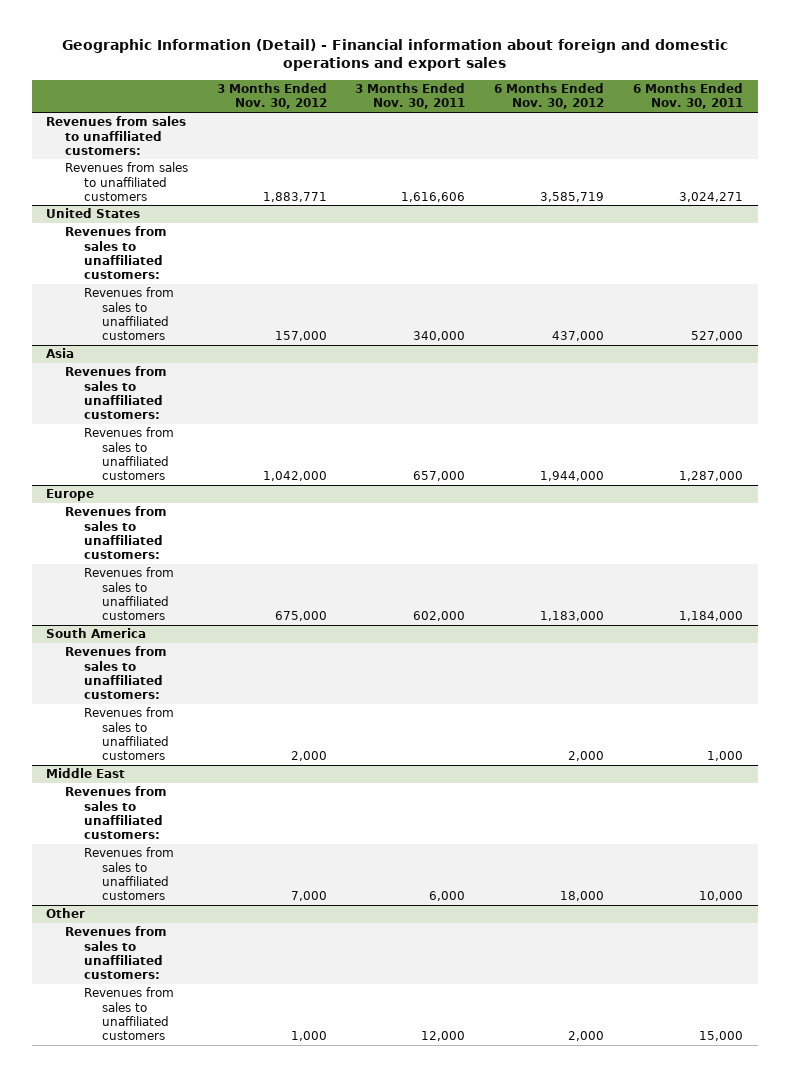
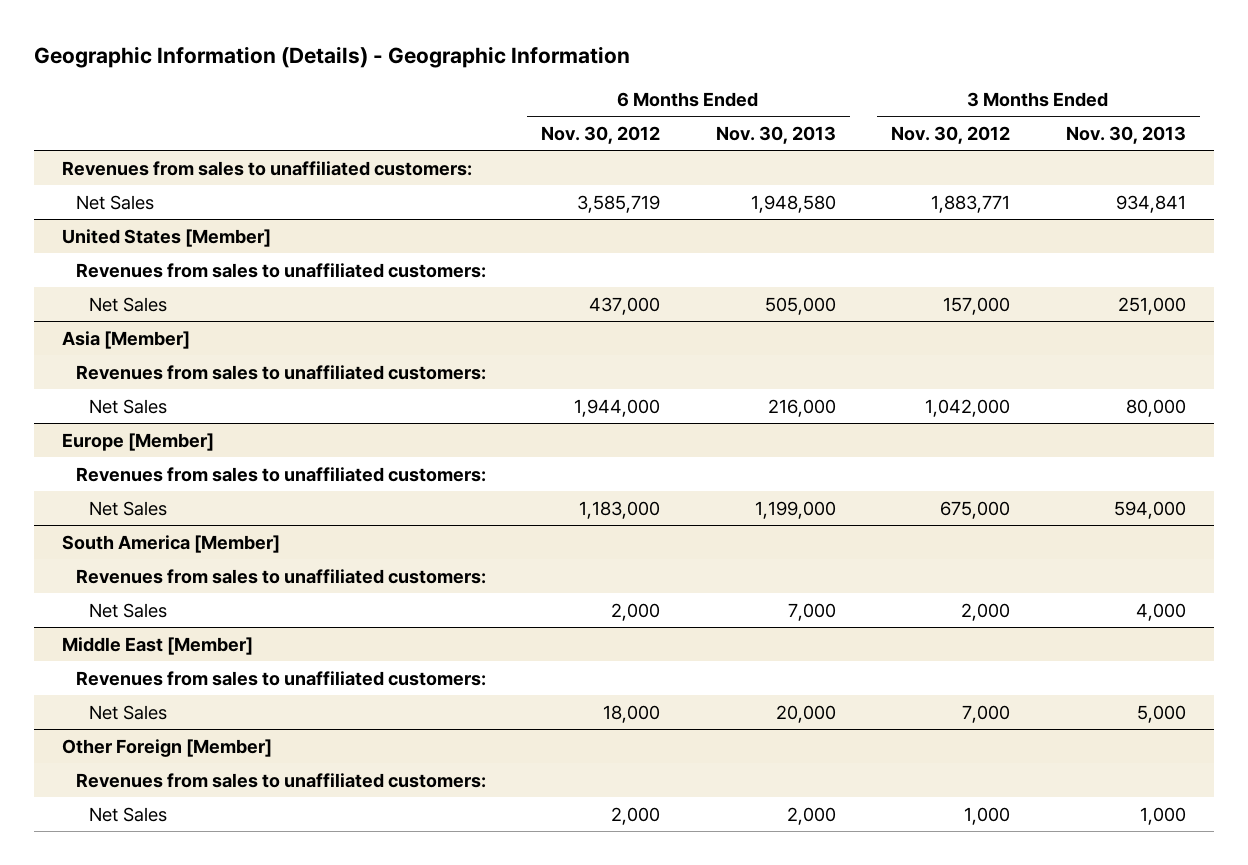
- Geographic Information (Detail) - Financial information about foreign and domestic operations and export sales
+ Geographic Information (Details) - Geographic Information
- | 3 Months Ended Nov. 30, 2012 | 3 Months Ended Nov. 30, 2011 | 6 Months Ended Nov. 30, 2012 | 6 Months Ended Nov. 30, 2011
+ | 6 Months Ended Nov. 30, 2012 | 6 Months Ended Nov. 30, 2013 | 3 Months Ended Nov. 30, 2012 | 3 Months Ended Nov. 30, 2013
- Revenues from sales to unaffiliated customers | 1,883,771 | 1,616,606 | 3,585,719 | 3,024,271
- United States
+ Net Sales | 3,585,719 | 1,948,580 | 1,883,771 | 934,841
+ United States [Member]
- Revenues from sales to unaffiliated customers | 157,000 | 340,000 | 437,000 | 527,000
- Asia
+ Net Sales | 437,000 | 505,000 | 157,000 | 251,000
+ Asia [Member]
- Revenues from sales to unaffiliated customers | 1,042,000 | 657,000 | 1,944,000 | 1,287,000
- Europe
+ Net Sales | 1,944,000 | 216,000 | 1,042,000 | 80,000
+ Europe [Member]
- Revenues from sales to unaffiliated customers | 675,000 | 602,000 | 1,183,000 | 1,184,000
- South America
+ Net Sales | 1,183,000 | 1,199,000 | 675,000 | 594,000
+ South America [Member]
- Revenues from sales to unaffiliated customers | 2,000 | | 2,000 | 1,000
- Middle East
+ Net Sales | 2,000 | 7,000 | 2,000 | 4,000
+ Middle East [Member]
- Revenues from sales to unaffiliated customers | 7,000 | 6,000 | 18,000 | 10,000
- Other
+ Net Sales | 18,000 | 20,000 | 7,000 | 5,000
+ Other Foreign [Member]
- Revenues from sales to unaffiliated customers | 1,000 | 12,000 | 2,000 | 15,000
+ Net Sales | 2,000 | 2,000 | 1,000 | 1,000

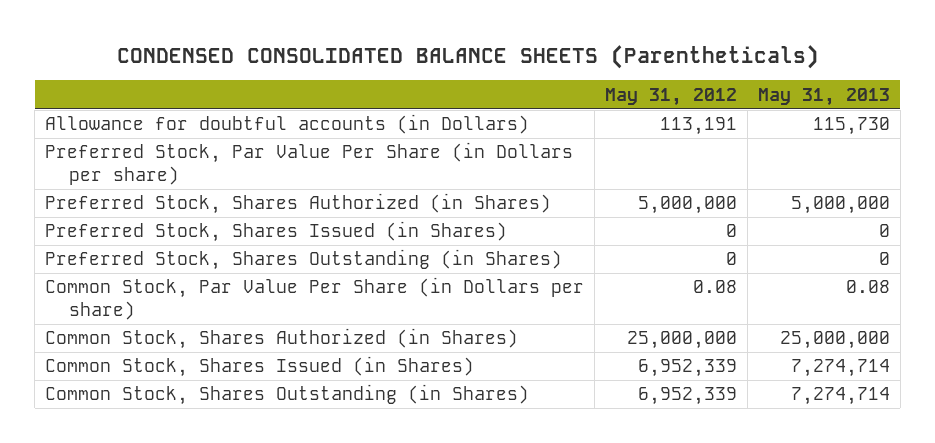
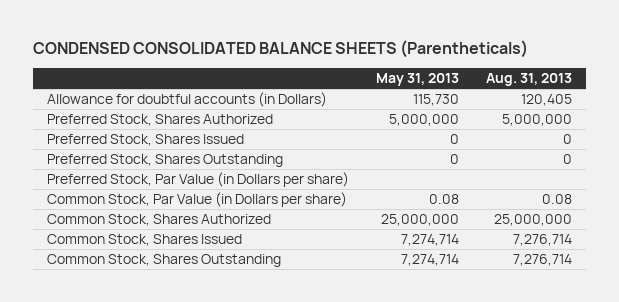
- | May 31, 2012 | May 31, 2013
+ | May 31, 2013 | Aug. 31, 2013
- Preferred Stock, Par Value Per Share (in Dollars per share)
- Preferred Stock, Shares Authorized (in Shares) | 5,000,000 | 5,000,000
- Preferred Stock, Shares Issued (in Shares) | 0 | 0
- Preferred Stock, Shares Outstanding (in Shares) | 0 | 0
- Common Stock, Par Value Per Share (in Dollars per share) | 0.08 | 0.08
- Common Stock, Shares Authorized (in Shares) | 25,000,000 | 25,000,000
- Common Stock, Shares Issued (in Shares) | 6,952,339 | 7,274,714
- Common Stock, Shares Outstanding (in Shares) | 6,952,339 | 7,274,714
+ Preferred Stock, Shares Authorized | 5,000,000 | 5,000,000
+ Preferred Stock, Shares Issued | 0 | 0
+ Preferred Stock, Shares Outstanding | 0 | 0
+ Preferred Stock, Par Value (in Dollars per share)
+ Common Stock, Par Value (in Dollars per share) | 0.08 | 0.08
+ Common Stock, Shares Authorized | 25,000,000 | 25,000,000
+ Common Stock, Shares Issued | 7,274,714 | 7,276,714
+ Common Stock, Shares Outstanding | 7,274,714 | 7,276,714

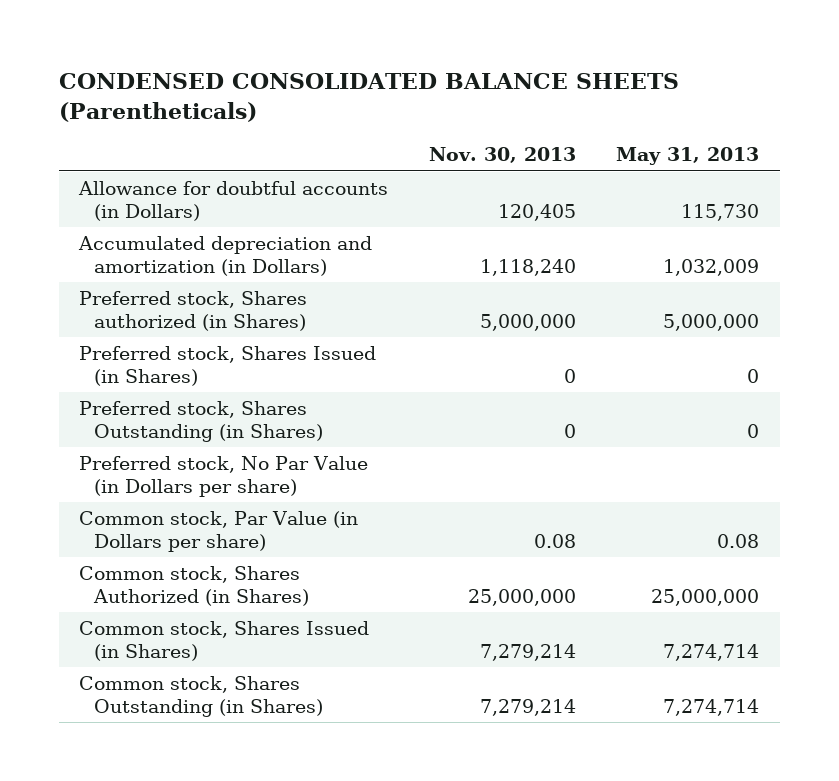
- | May 31, 2013 | Aug. 31, 2013
+ | Nov. 30, 2013 | May 31, 2013
- Preferred Stock, Shares Authorized | 5,000,000 | 5,000,000
- Preferred Stock, Shares Issued | 0 | 0
- Preferred Stock, Shares Outstanding | 0 | 0
- Preferred Stock, Par Value (in Dollars per share)
- Common Stock, Par Value (in Dollars per share) | 0.08 | 0.08
- Common Stock, Shares Authorized | 25,000,000 | 25,000,000
- Common Stock, Shares Issued | 7,274,714 | 7,276,714
- Common Stock, Shares Outstanding | 7,274,714 | 7,276,714
+ Accumulated depreciation and amortization (in Dollars) | 1,118,240 | 1,032,009
+ Preferred stock, Shares authorized (in Shares) | 5,000,000 | 5,000,000
+ Preferred stock, Shares Issued (in Shares) | 0 | 0
+ Preferred stock, Shares Outstanding (in Shares) | 0 | 0
+ Preferred stock, No Par Value (in Dollars per share)
+ Common stock, Par Value (in Dollars per share) | 0.08 | 0.08
+ Common stock, Shares Authorized (in Shares) | 25,000,000 | 25,000,000
+ Common stock, Shares Issued (in Shares) | 7,279,214 | 7,274,714
+ Common stock, Shares Outstanding (in Shares) | 7,279,214 | 7,274,714

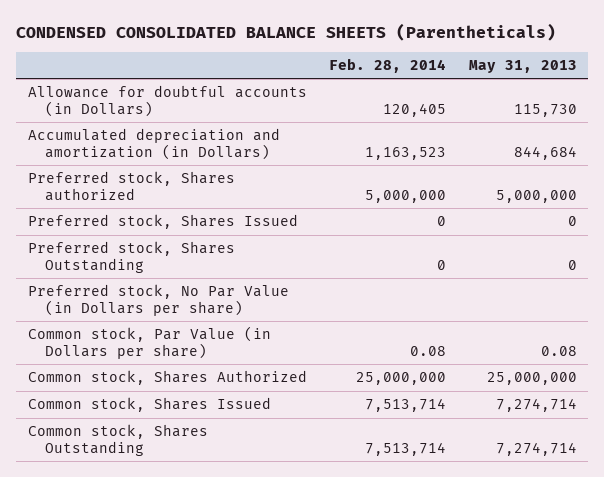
- | Nov. 30, 2013 | May 31, 2013
+ | Feb. 28, 2014 | May 31, 2013
- Accumulated depreciation and amortization (in Dollars) | 1,118,240 | 1,032,009
- Preferred stock, Shares authorized (in Shares) | 5,000,000 | 5,000,000
- Preferred stock, Shares Issued (in Shares) | 0 | 0
- Preferred stock, Shares Outstanding (in Shares) | 0 | 0
+ Accumulated depreciation and amortization (in Dollars) | 1,163,523 | 844,684
+ Preferred stock, Shares authorized | 5,000,000 | 5,000,000
+ Preferred stock, Shares Issued | 0 | 0
+ Preferred stock, Shares Outstanding | 0 | 0
- Common stock, Shares Authorized (in Shares) | 25,000,000 | 25,000,000
- Common stock, Shares Issued (in Shares) | 7,279,214 | 7,274,714
- Common stock, Shares Outstanding (in Shares) | 7,279,214 | 7,274,714
+ Common stock, Shares Authorized | 25,000,000 | 25,000,000
+ Common stock, Shares Issued | 7,513,714 | 7,274,714
+ Common stock, Shares Outstanding | 7,513,714 | 7,274,714

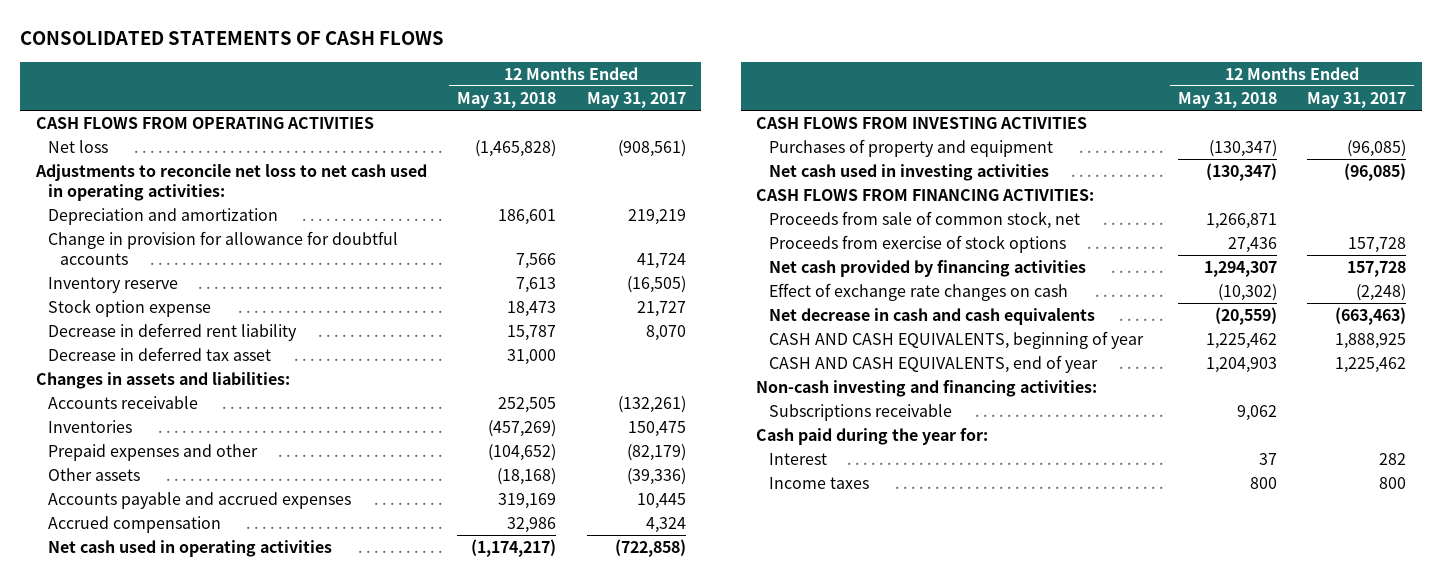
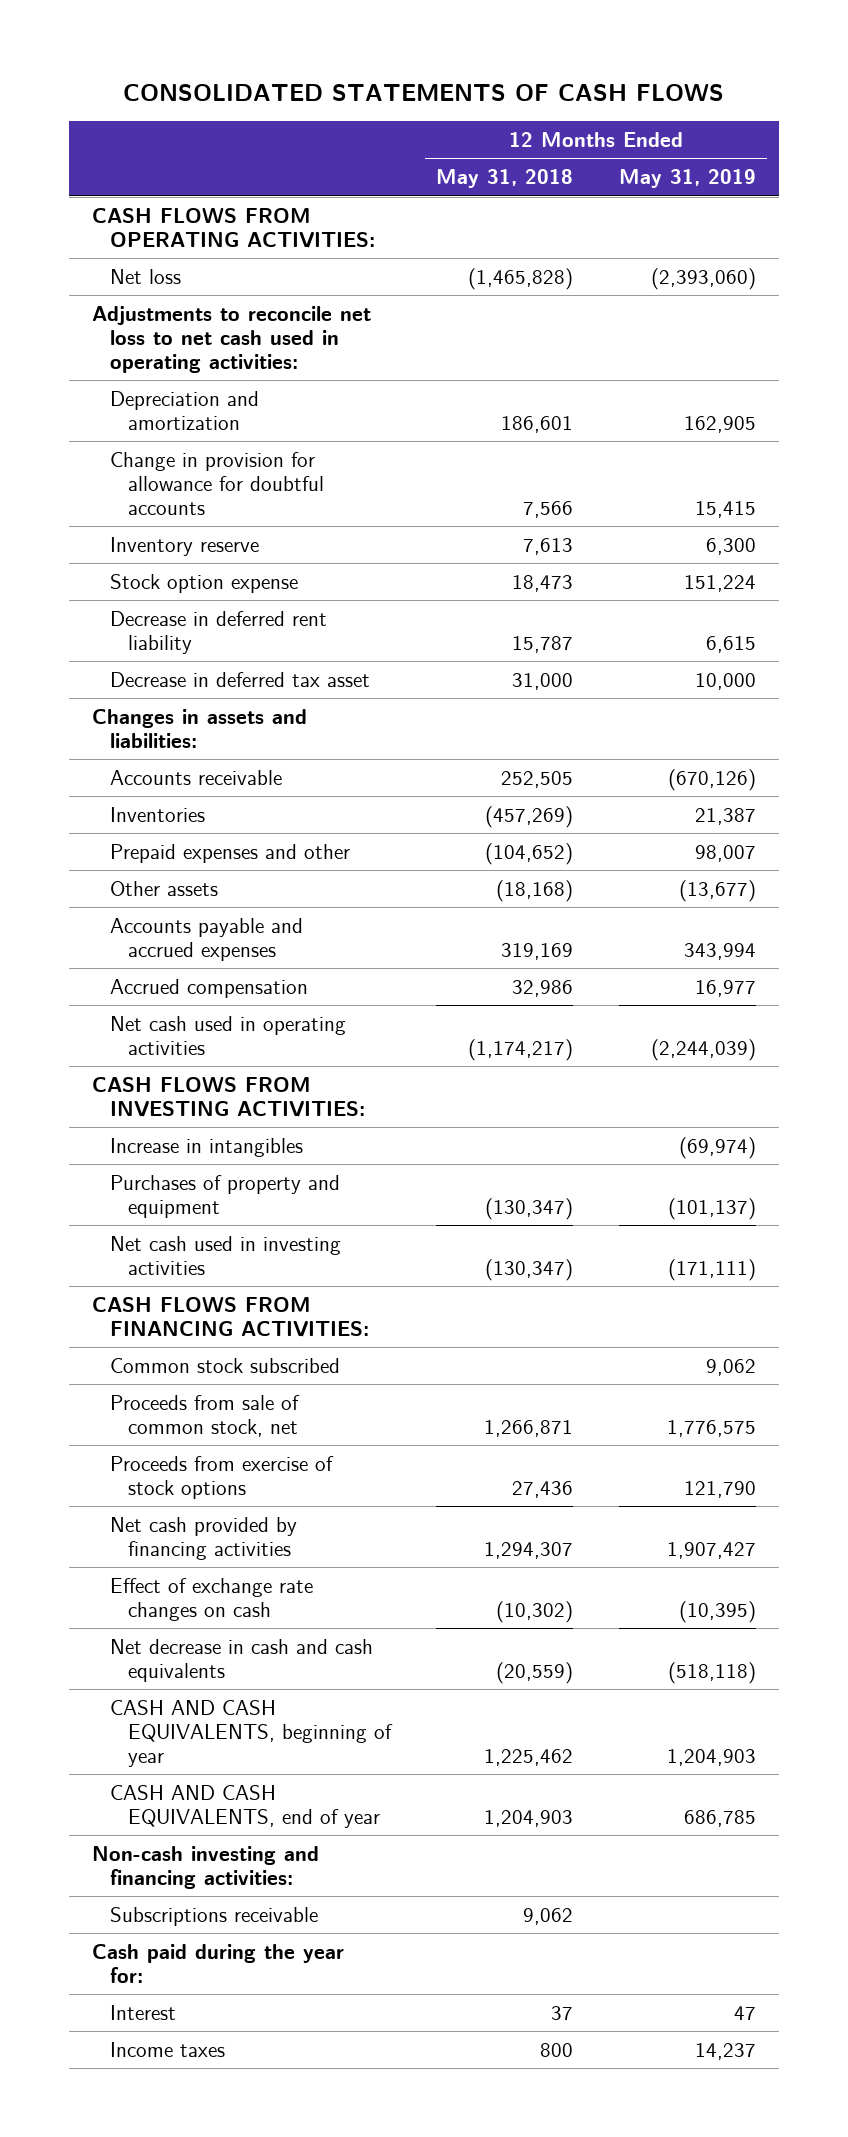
- | 12 Months Ended May 31, 2018 | 12 Months Ended May 31, 2017
+ | 12 Months Ended May 31, 2018 | 12 Months Ended May 31, 2019
- CASH FLOWS FROM OPERATING ACTIVITIES
+ CASH FLOWS FROM OPERATING ACTIVITIES:
- CASH FLOWS FROM INVESTING ACTIVITIES
+ CASH FLOWS FROM INVESTING ACTIVITIES:
+ Increase in intangibles | | (69,974)
+ Common stock subscribed | | 9,062

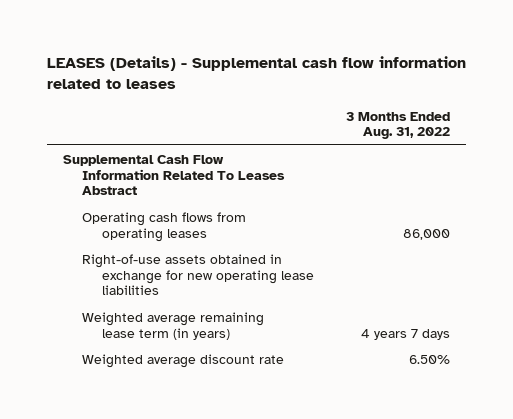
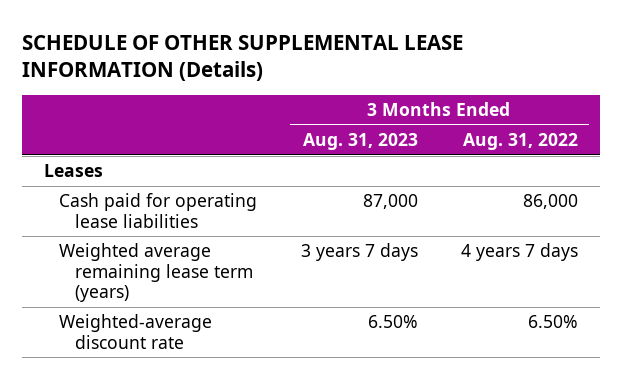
- LEASES (Details) - Supplemental cash flow information related to leases
+ SCHEDULE OF OTHER SUPPLEMENTAL LEASE INFORMATION (Details)
- | 3 Months Ended Aug. 31, 2022
+ | 3 Months Ended Aug. 31, 2023 | 3 Months Ended Aug. 31, 2022
- Supplemental Cash Flow Information Related To Leases Abstract
- Operating cash flows from operating leases | 86,000
- Right-of-use assets obtained in exchange for new operating lease liabilities
- Weighted average remaining lease term (in years) | 4 years 7 days
- Weighted average discount rate | 6.50%
+ Leases
+ Cash paid for operating lease liabilities | 87,000 | 86,000
+ Weighted average remaining lease term (years) | 3 years 7 days | 4 years 7 days
+ Weighted-average discount rate | 6.50% | 6.50%

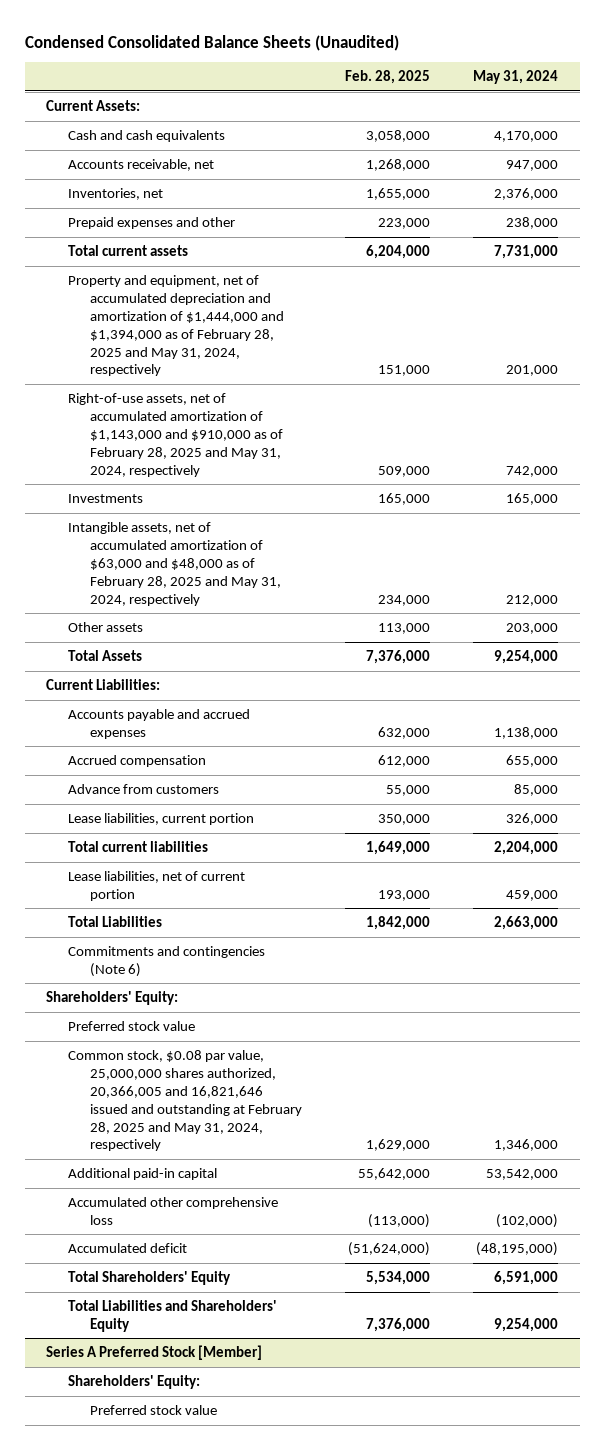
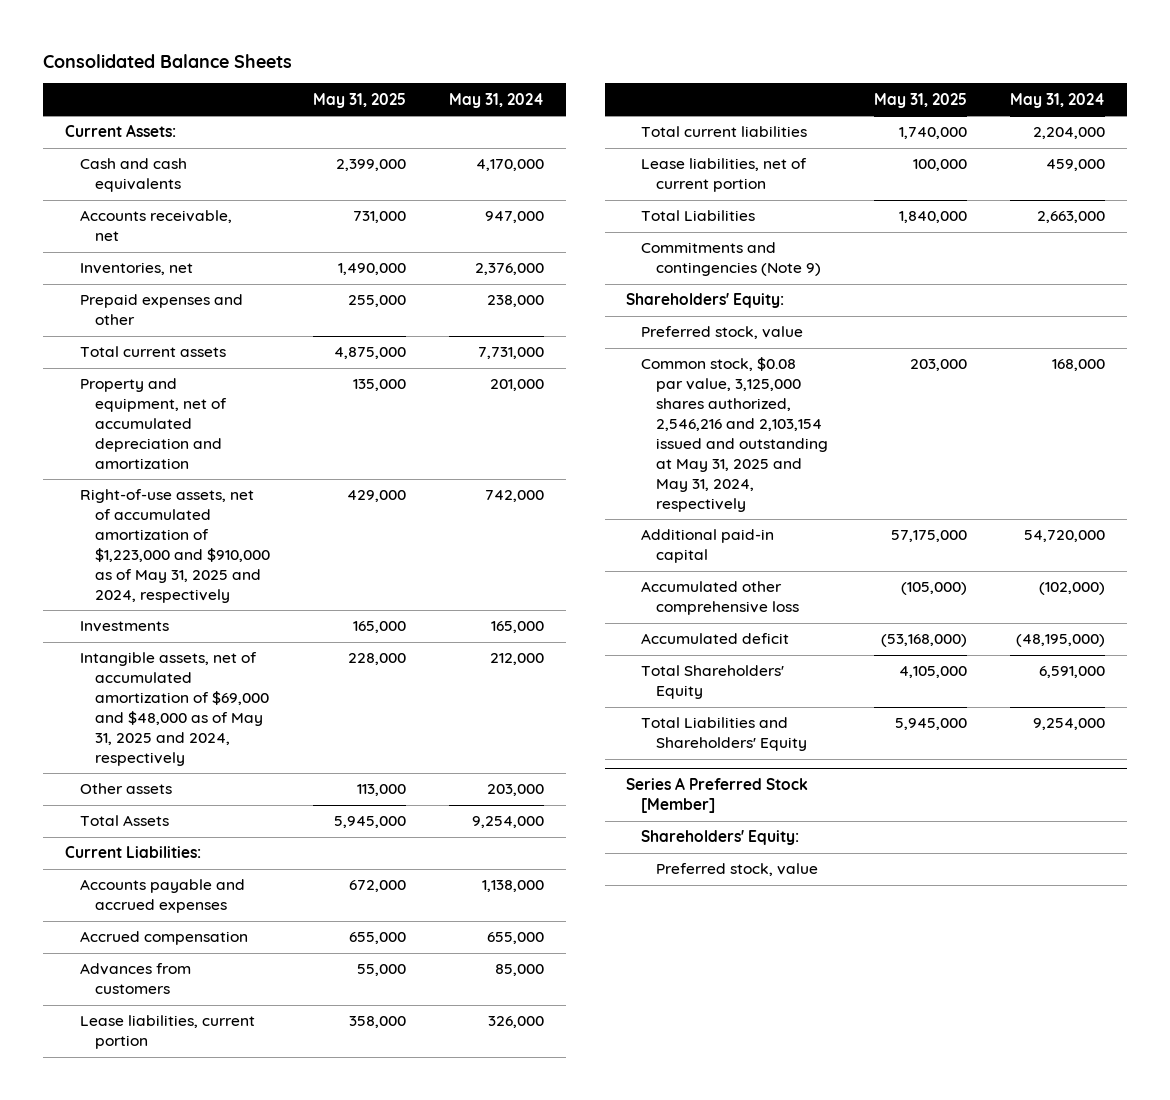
- Condensed Consolidated Balance Sheets (Unaudited)
+ Consolidated Balance Sheets
- | Feb. 28, 2025 | May 31, 2024
+ | May 31, 2025 | May 31, 2024
- Property and equipment, net of accumulated depreciation and amortization of $1,444,000 and $1,394,000 as of February 28, 2025 and May 31, 2024, respectively | 151,000 | 201,000
- Right-of-use assets, net of accumulated amortization of $1,143,000 and $910,000 as of February 28, 2025 and May 31, 2024, respectively | 509,000 | 742,000
+ Property and equipment, net of accumulated depreciation and amortization | 135,000 | 201,000
+ Right-of-use assets, net of accumulated amortization of $1,223,000 and $910,000 as of May 31, 2025 and 2024, respectively | 429,000 | 742,000
- Intangible assets, net of accumulated amortization of $63,000 and $48,000 as of February 28, 2025 and May 31, 2024, respectively | 234,000 | 212,000
+ Intangible assets, net of accumulated amortization of $69,000 and $48,000 as of May 31, 2025 and 2024, respectively | 228,000 | 212,000
- Advance from customers | 55,000 | 85,000
+ Advances from customers | 55,000 | 85,000
- Commitments and contingencies (Note 6)
+ Commitments and contingencies (Note 9)
- Preferred stock value
- Common stock, $0.08 par value, 25,000,000 shares authorized, 20,366,005 and 16,821,646 issued and outstanding at February 28, 2025 and May 31, 2024, respectively | 1,629,000 | 1,346,000
- Additional paid-in capital | 55,642,000 | 53,542,000
+ Preferred stock, value
+ Common stock, $0.08 par value, 3,125,000 shares authorized, 2,546,216 and 2,103,154 issued and outstanding at May 31, 2025 and May 31, 2024, respectively | 203,000 | 168,000
+ Additional paid-in capital | 57,175,000 | 54,720,000
@ Series A Preferred Stock [Member]
- Preferred stock value
+ Preferred stock, value

